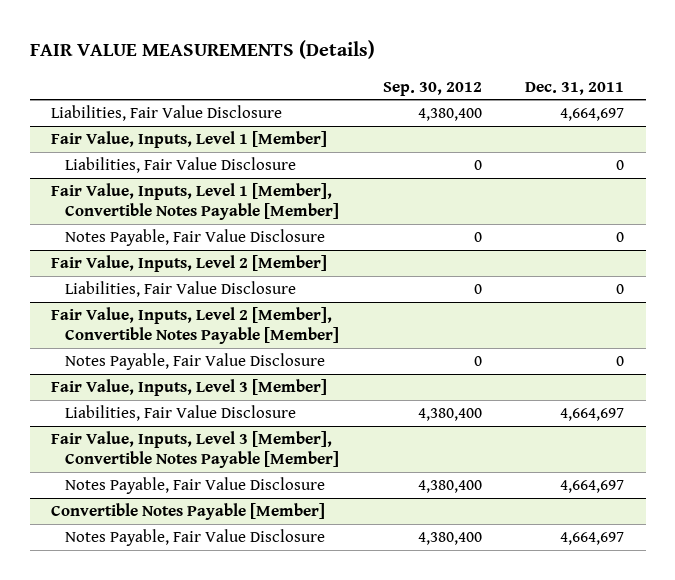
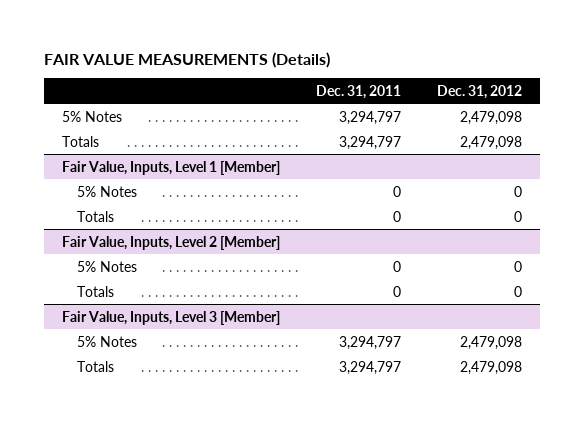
- | Sep. 30, 2012 | Dec. 31, 2011
+ | Dec. 31, 2011 | Dec. 31, 2012
- Liabilities, Fair Value Disclosure | 4,380,400 | 4,664,697
+ 5% Notes | 3,294,797 | 2,479,098
+ Totals | 3,294,797 | 2,479,098
@ Fair Value, Inputs, Level 1 [Member]
- Liabilities, Fair Value Disclosure | 0 | 0
- Fair Value, Inputs, Level 1 [Member], Convertible Notes Payable [Member]
- Notes Payable, Fair Value Disclosure | 0 | 0
@ Fair Value, Inputs, Level 1 [Member]
+ 5% Notes | 0 | 0
+ Totals | 0 | 0
@ Fair Value, Inputs, Level 2 [Member]
- Liabilities, Fair Value Disclosure | 0 | 0
- Fair Value, Inputs, Level 2 [Member], Convertible Notes Payable [Member]
- Notes Payable, Fair Value Disclosure | 0 | 0
@ Fair Value, Inputs, Level 2 [Member]
+ 5% Notes | 0 | 0
+ Totals | 0 | 0
@ Fair Value, Inputs, Level 3 [Member]
- Liabilities, Fair Value Disclosure | 4,380,400 | 4,664,697
- Fair Value, Inputs, Level 3 [Member], Convertible Notes Payable [Member]
- Notes Payable, Fair Value Disclosure | 4,380,400 | 4,664,697
- Convertible Notes Payable [Member]
- Notes Payable, Fair Value Disclosure | 4,380,400 | 4,664,697
@ Fair Value, Inputs, Level 3 [Member]
+ 5% Notes | 3,294,797 | 2,479,098
+ Totals | 3,294,797 | 2,479,098

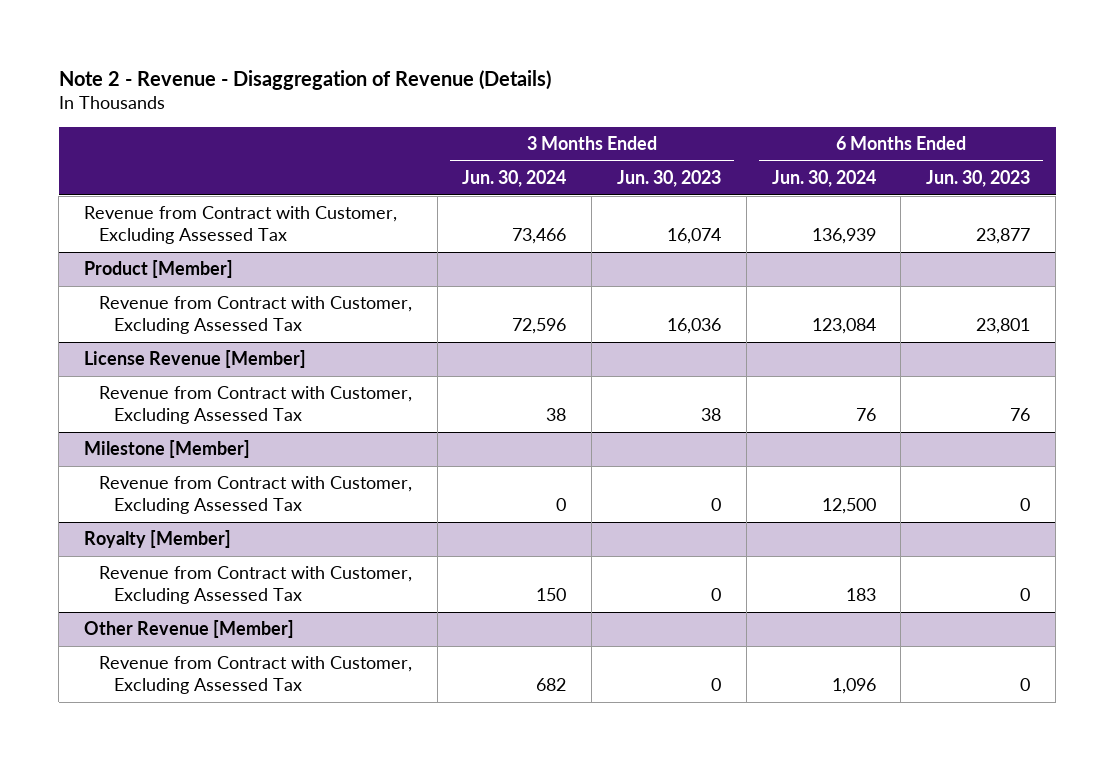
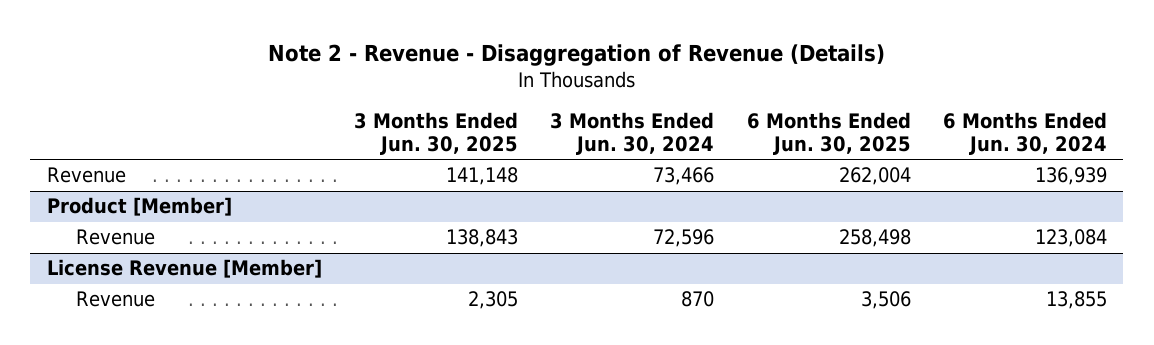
- | 3 Months Ended Jun. 30, 2024 | 3 Months Ended Jun. 30, 2023 | 6 Months Ended Jun. 30, 2024 | 6 Months Ended Jun. 30, 2023
+ | 3 Months Ended Jun. 30, 2025 | 3 Months Ended Jun. 30, 2024 | 6 Months Ended Jun. 30, 2025 | 6 Months Ended Jun. 30, 2024
- Revenue from Contract with Customer, Excluding Assessed Tax | 73,466 | 16,074 | 136,939 | 23,877
+ Revenue | 141,148 | 73,466 | 262,004 | 136,939
@ Product [Member]
- Revenue from Contract with Customer, Excluding Assessed Tax | 72,596 | 16,036 | 123,084 | 23,801
+ Revenue | 138,843 | 72,596 | 258,498 | 123,084
@ License Revenue [Member]
- Revenue from Contract with Customer, Excluding Assessed Tax | 38 | 38 | 76 | 76
- Milestone [Member]
- Revenue from Contract with Customer, Excluding Assessed Tax | 0 | 0 | 12,500 | 0
- Royalty [Member]
- Revenue from Contract with Customer, Excluding Assessed Tax | 150 | 0 | 183 | 0
- Other Revenue [Member]
- Revenue from Contract with Customer, Excluding Assessed Tax | 682 | 0 | 1,096 | 0
@ License Revenue [Member]
+ Revenue | 2,305 | 870 | 3,506 | 13,855

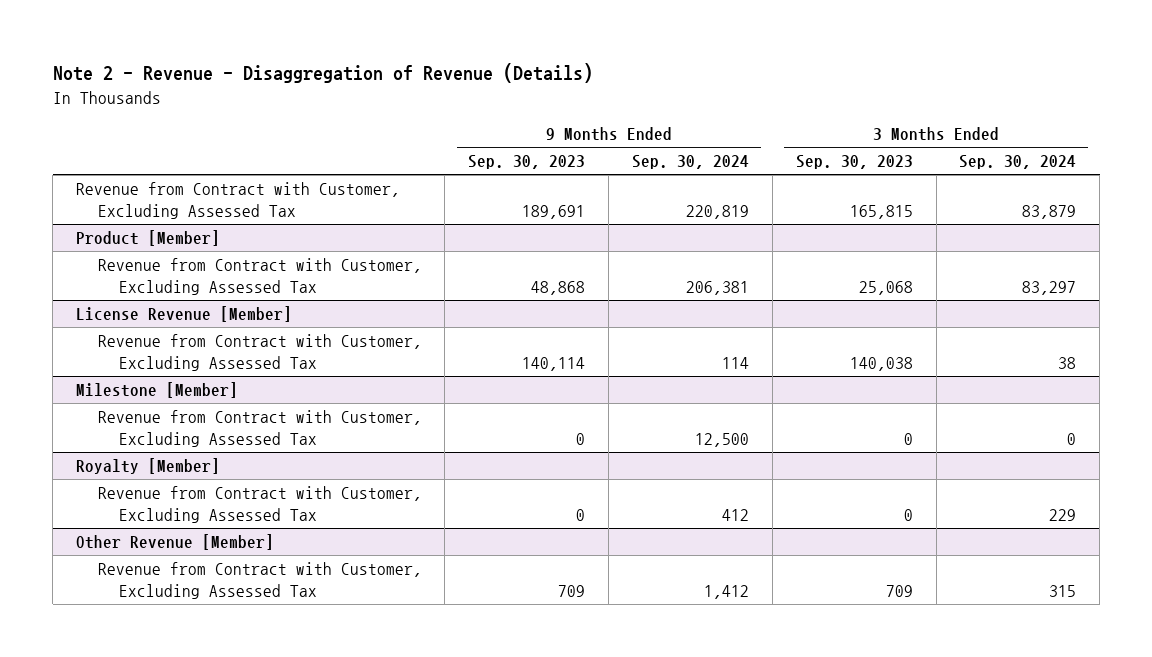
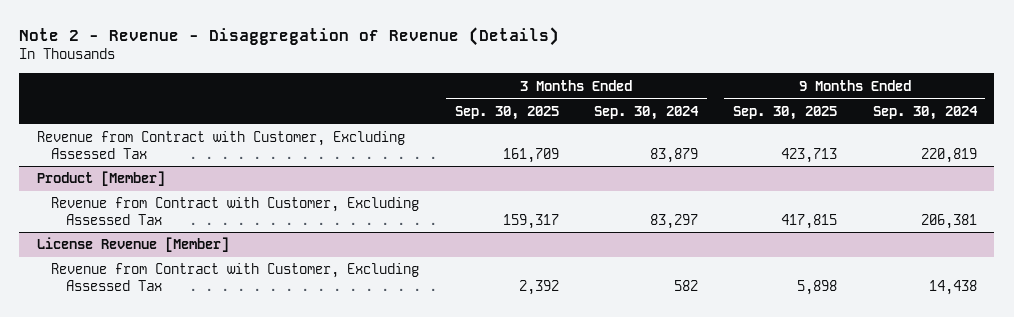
- | 9 Months Ended Sep. 30, 2023 | 9 Months Ended Sep. 30, 2024 | 3 Months Ended Sep. 30, 2023 | 3 Months Ended Sep. 30, 2024
+ | 3 Months Ended Sep. 30, 2025 | 3 Months Ended Sep. 30, 2024 | 9 Months Ended Sep. 30, 2025 | 9 Months Ended Sep. 30, 2024
@ License Revenue [Member]
- Revenue from Contract with Customer, Excluding Assessed Tax | 140,114 | 114 | 140,038 | 38
- Milestone [Member]
- Revenue from Contract with Customer, Excluding Assessed Tax | 0 | 12,500 | 0 | 0
- Royalty [Member]
- Revenue from Contract with Customer, Excluding Assessed Tax | 0 | 412 | 0 | 229
- Other Revenue [Member]
- Revenue from Contract with Customer, Excluding Assessed Tax | 709 | 1,412 | 709 | 315
@ License Revenue [Member]
+ Revenue from Contract with Customer, Excluding Assessed Tax | 2,392 | 582 | 5,898 | 14,438

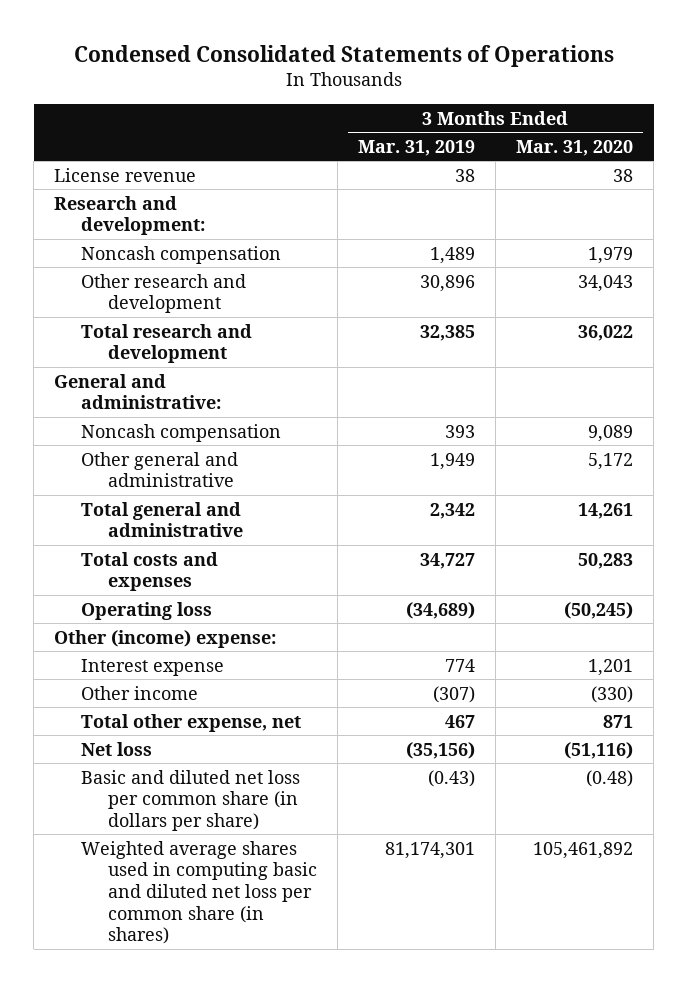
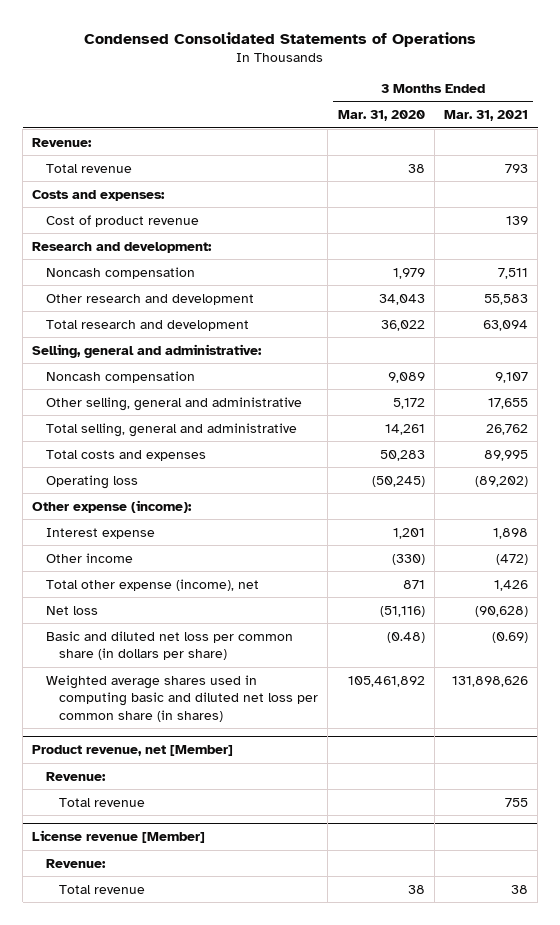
- | 3 Months Ended Mar. 31, 2019 | 3 Months Ended Mar. 31, 2020
+ | 3 Months Ended Mar. 31, 2020 | 3 Months Ended Mar. 31, 2021
- License revenue | 38 | 38
+ Revenue:
+ Total revenue | 38 | 793
+ Costs and expenses:
+ Cost of product revenue | | 139
- General and administrative:
+ Selling, general and administrative:
- Other general and administrative | 1,949 | 5,172
- Total general and administrative | 2,342 | 14,261
+ Other selling, general and administrative | 5,172 | 17,655
+ Total selling, general and administrative | 14,261 | 26,762
- Other (income) expense:
+ Other expense (income):
- Total other expense, net | 467 | 871
+ Total other expense (income), net | 871 | 1,426
+ Product revenue, net [Member]
+ Revenue:
+ Total revenue | | 755
+ License revenue [Member]
+ Revenue:
+ Total revenue | 38 | 38

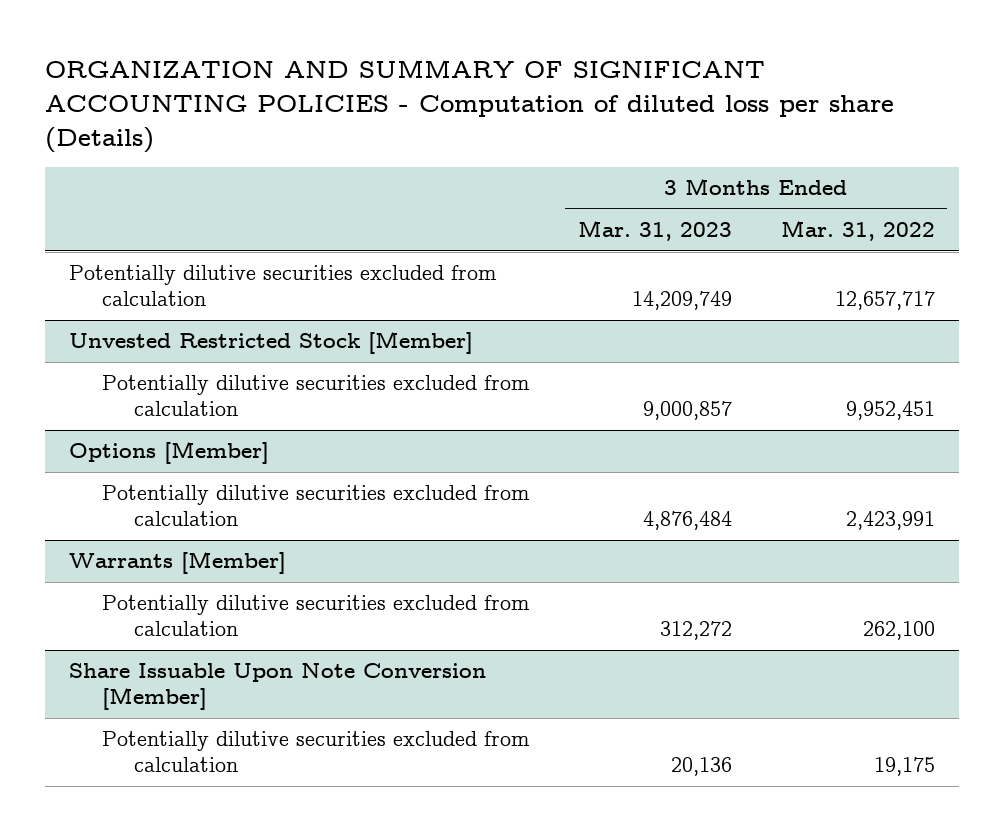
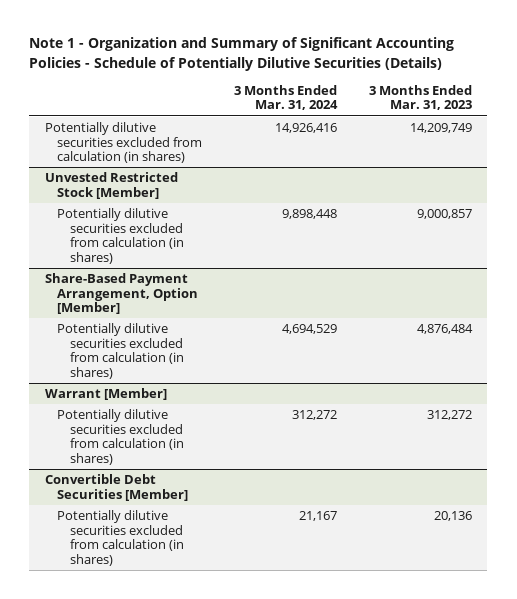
- ORGANIZATION AND SUMMARY OF SIGNIFICANT ACCOUNTING POLICIES - Computation of diluted loss per share (Details)
+ Note 1 - Organization and Summary of Significant Accounting Policies - Schedule of Potentially Dilutive Securities (Details)
- | 3 Months Ended Mar. 31, 2023 | 3 Months Ended Mar. 31, 2022
+ | 3 Months Ended Mar. 31, 2024 | 3 Months Ended Mar. 31, 2023
- Potentially dilutive securities excluded from calculation | 14,209,749 | 12,657,717
+ Potentially dilutive securities excluded from calculation (in shares) | 14,926,416 | 14,209,749
@ Unvested Restricted Stock [Member]
- Potentially dilutive securities excluded from calculation | 9,000,857 | 9,952,451
- Options [Member]
- Potentially dilutive securities excluded from calculation | 4,876,484 | 2,423,991
- Warrants [Member]
- Potentially dilutive securities excluded from calculation | 312,272 | 262,100
- Share Issuable Upon Note Conversion [Member]
- Potentially dilutive securities excluded from calculation | 20,136 | 19,175
@ Unvested Restricted Stock [Member]
+ Potentially dilutive securities excluded from calculation (in shares) | 9,898,448 | 9,000,857
+ Share-Based Payment Arrangement, Option [Member]
+ Potentially dilutive securities excluded from calculation (in shares) | 4,694,529 | 4,876,484
+ Warrant [Member]
+ Potentially dilutive securities excluded from calculation (in shares) | 312,272 | 312,272
+ Convertible Debt Securities [Member]
+ Potentially dilutive securities excluded from calculation (in shares) | 21,167 | 20,136

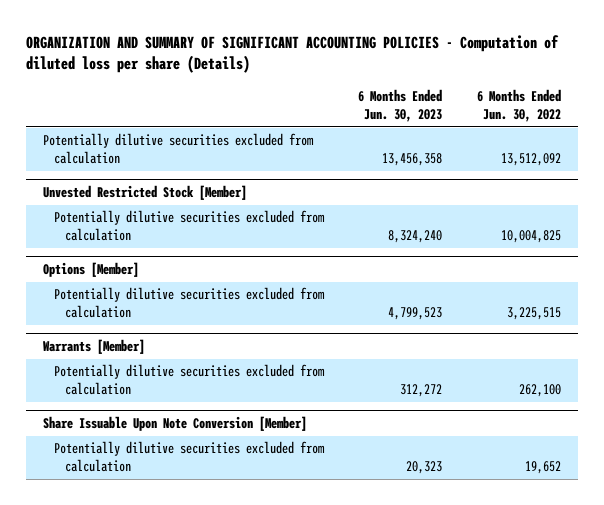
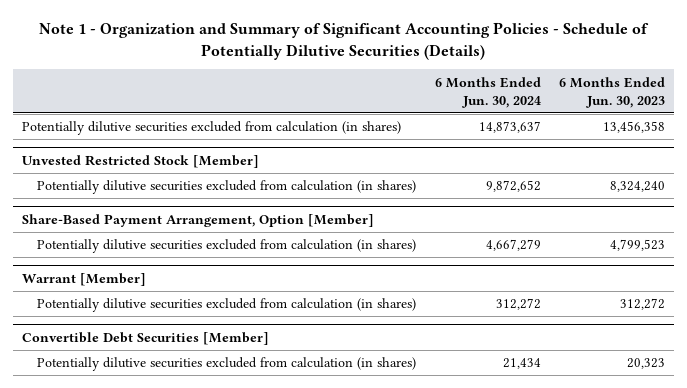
- ORGANIZATION AND SUMMARY OF SIGNIFICANT ACCOUNTING POLICIES - Computation of diluted loss per share (Details)
+ Note 1 - Organization and Summary of Significant Accounting Policies - Schedule of Potentially Dilutive Securities (Details)
- | 6 Months Ended Jun. 30, 2023 | 6 Months Ended Jun. 30, 2022
+ | 6 Months Ended Jun. 30, 2024 | 6 Months Ended Jun. 30, 2023
- Potentially dilutive securities excluded from calculation | 13,456,358 | 13,512,092
+ Potentially dilutive securities excluded from calculation (in shares) | 14,873,637 | 13,456,358
@ Unvested Restricted Stock [Member]
- Potentially dilutive securities excluded from calculation | 8,324,240 | 10,004,825
- Options [Member]
- Potentially dilutive securities excluded from calculation | 4,799,523 | 3,225,515
- Warrants [Member]
- Potentially dilutive securities excluded from calculation | 312,272 | 262,100
- Share Issuable Upon Note Conversion [Member]
- Potentially dilutive securities excluded from calculation | 20,323 | 19,652
@ Unvested Restricted Stock [Member]
+ Potentially dilutive securities excluded from calculation (in shares) | 9,872,652 | 8,324,240
+ Share-Based Payment Arrangement, Option [Member]
+ Potentially dilutive securities excluded from calculation (in shares) | 4,667,279 | 4,799,523
+ Warrant [Member]
+ Potentially dilutive securities excluded from calculation (in shares) | 312,272 | 312,272
+ Convertible Debt Securities [Member]
+ Potentially dilutive securities excluded from calculation (in shares) | 21,434 | 20,323

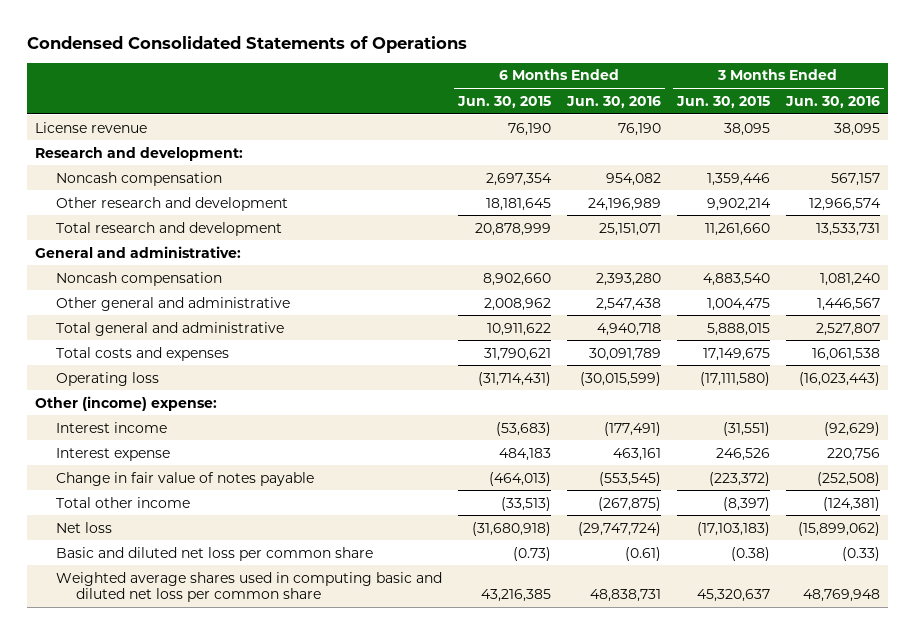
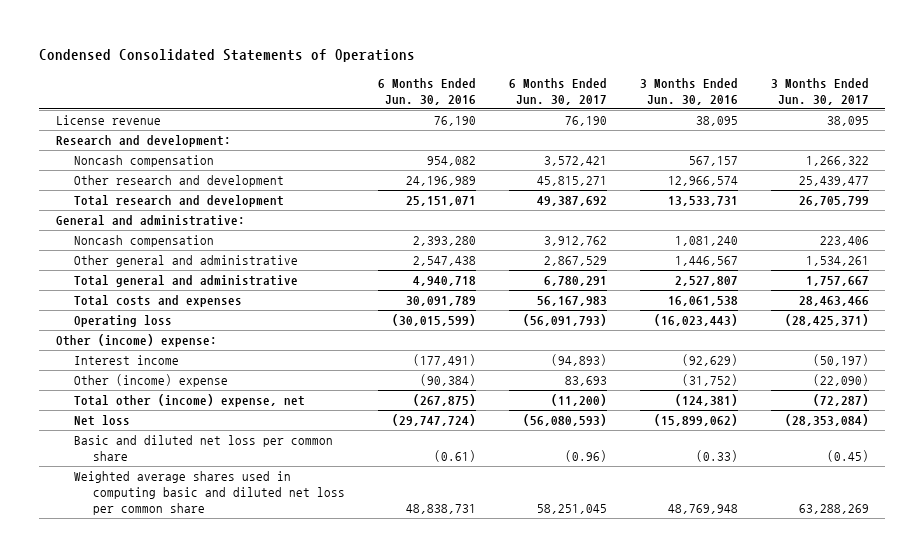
- | 6 Months Ended Jun. 30, 2015 | 6 Months Ended Jun. 30, 2016 | 3 Months Ended Jun. 30, 2015 | 3 Months Ended Jun. 30, 2016
+ | 6 Months Ended Jun. 30, 2016 | 6 Months Ended Jun. 30, 2017 | 3 Months Ended Jun. 30, 2016 | 3 Months Ended Jun. 30, 2017
- Interest expense | 484,183 | 463,161 | 246,526 | 220,756
- Change in fair value of notes payable | (464,013) | (553,545) | (223,372) | (252,508)
- Total other income | (33,513) | (267,875) | (8,397) | (124,381)
+ Other (income) expense | (90,384) | 83,693 | (31,752) | (22,090)
+ Total other (income) expense, net | (267,875) | (11,200) | (124,381) | (72,287)

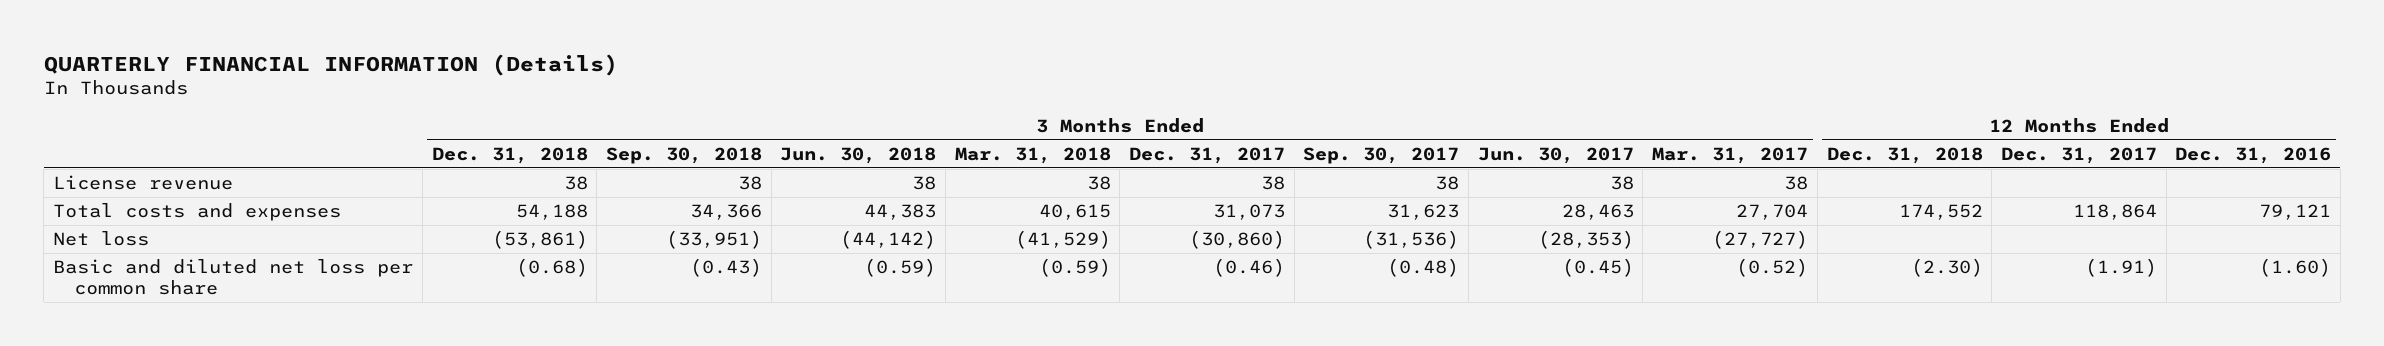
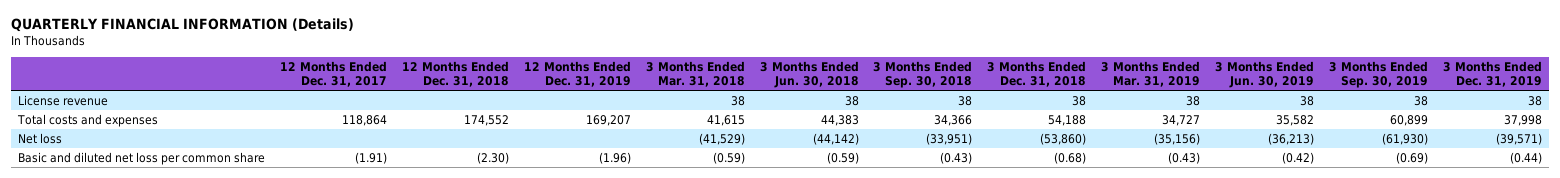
- | 3 Months Ended Dec. 31, 2018 | 3 Months Ended Sep. 30, 2018 | 3 Months Ended Jun. 30, 2018 | 3 Months Ended Mar. 31, 2018 | 3 Months Ended Dec. 31, 2017 | 3 Months Ended Sep. 30, 2017 | 3 Months Ended Jun. 30, 2017 | 3 Months Ended Mar. 31, 2017 | 12 Months Ended Dec. 31, 2018 | 12 Months Ended Dec. 31, 2017 | 12 Months Ended Dec. 31, 2016
+ | 12 Months Ended Dec. 31, 2017 | 12 Months Ended Dec. 31, 2018 | 12 Months Ended Dec. 31, 2019 | 3 Months Ended Mar. 31, 2018 | 3 Months Ended Jun. 30, 2018 | 3 Months Ended Sep. 30, 2018 | 3 Months Ended Dec. 31, 2018 | 3 Months Ended Mar. 31, 2019 | 3 Months Ended Jun. 30, 2019 | 3 Months Ended Sep. 30, 2019 | 3 Months Ended Dec. 31, 2019
- Total costs and expenses | 54,188 | 34,366 | 44,383 | 40,615 | 31,073 | 31,623 | 28,463 | 27,704 | 174,552 | 118,864 | 79,121
- Net loss | (53,861) | (33,951) | (44,142) | (41,529) | (30,860) | (31,536) | (28,353) | (27,727) | | |
+ Total costs and expenses | 118,864 | 174,552 | 169,207 | 41,615 | 44,383 | 34,366 | 54,188 | 34,727 | 35,582 | 60,899 | 37,998
+ Net loss | | | | (41,529) | (44,142) | (33,951) | (53,860) | (35,156) | (36,213) | (61,930) | (39,571)

